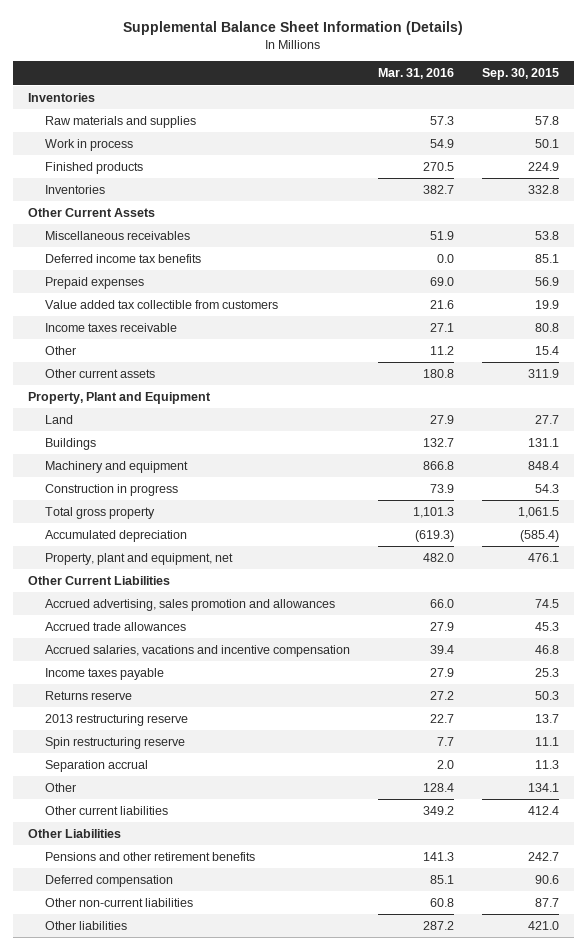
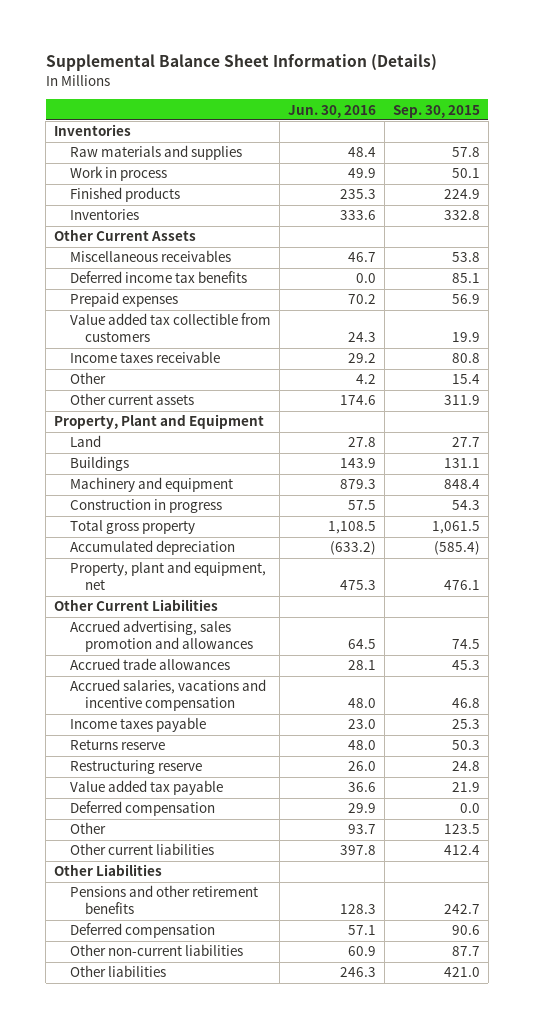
- | Mar. 31, 2016 | Sep. 30, 2015
+ | Jun. 30, 2016 | Sep. 30, 2015
- 2013 restructuring reserve | 22.7 | 13.7
- Spin restructuring reserve | 7.7 | 11.1
- Separation accrual | 2.0 | 11.3
- Other | 128.4 | 134.1
+ Restructuring reserve | 26.0 | 24.8
+ Value added tax payable | 36.6 | 21.9
+ Deferred compensation | 29.9 | 0.0
+ Other | 93.7 | 123.5

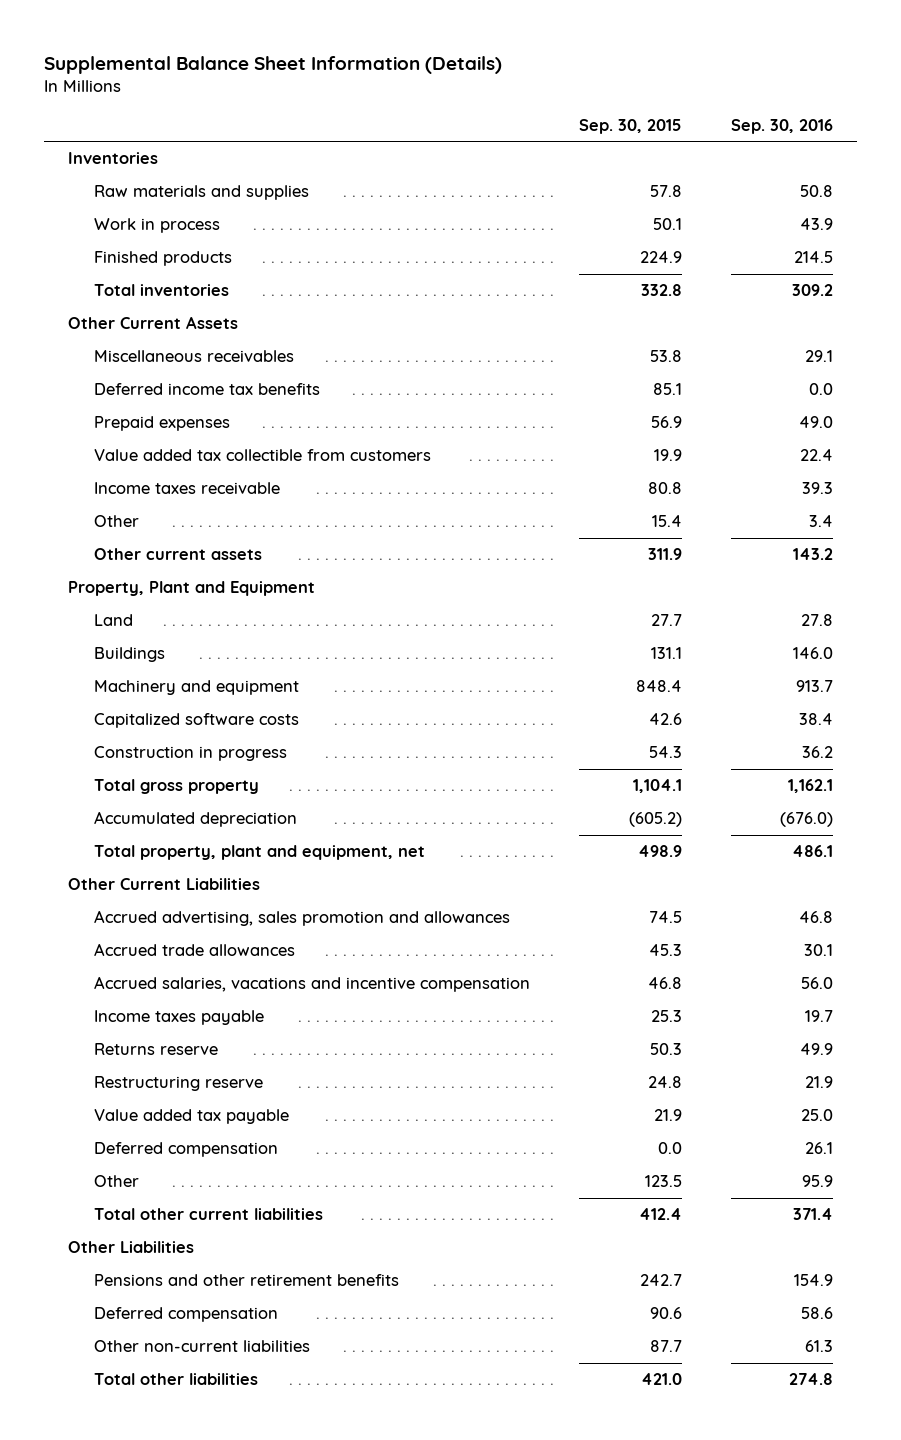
- | Jun. 30, 2016 | Sep. 30, 2015
+ | Sep. 30, 2015 | Sep. 30, 2016
- Inventories | 333.6 | 332.8
+ Total inventories | 332.8 | 309.2
+ Capitalized software costs | 42.6 | 38.4
- Total gross property | 1,108.5 | 1,061.5
- Accumulated depreciation | (633.2) | (585.4)
- Property, plant and equipment, net | 475.3 | 476.1
+ Total gross property | 1,104.1 | 1,162.1
+ Accumulated depreciation | (605.2) | (676.0)
+ Total property, plant and equipment, net | 498.9 | 486.1
- Other current liabilities | 397.8 | 412.4
+ Total other current liabilities | 412.4 | 371.4
- Other liabilities | 246.3 | 421.0
+ Total other liabilities | 421.0 | 274.8

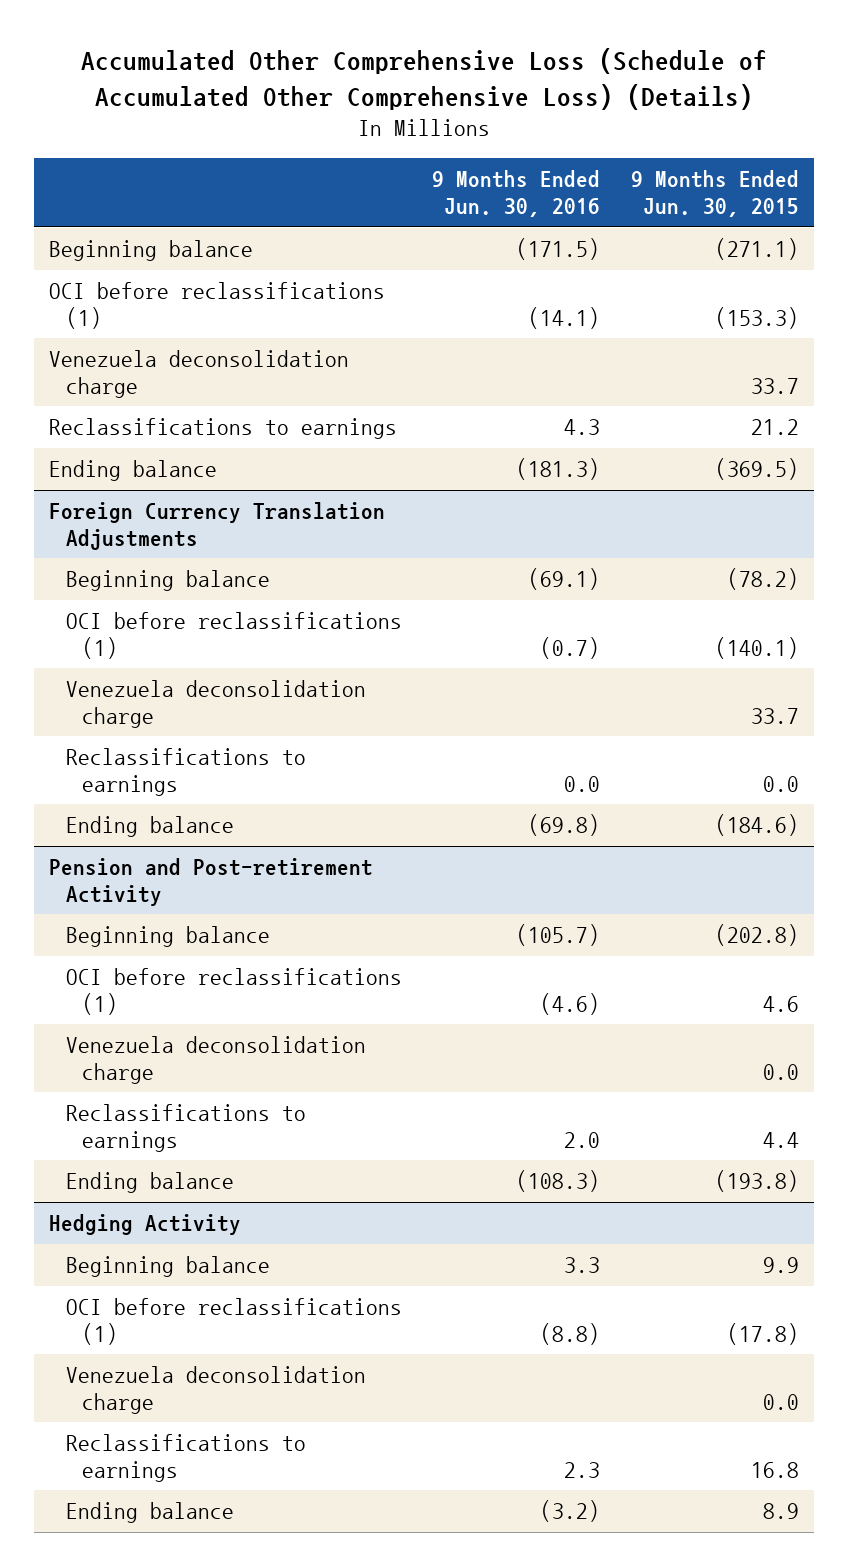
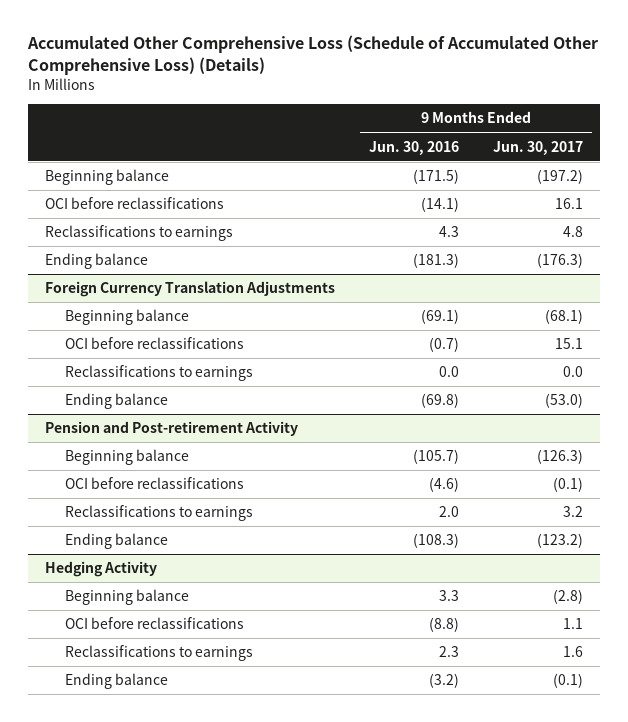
- | 9 Months Ended Jun. 30, 2016 | 9 Months Ended Jun. 30, 2015
+ | 9 Months Ended Jun. 30, 2016 | 9 Months Ended Jun. 30, 2017
- OCI before reclassifications (1) | (14.1) | (153.3)
- Venezuela deconsolidation charge | | 33.7
+ OCI before reclassifications | (14.1) | 16.1
@ Foreign Currency Translation Adjustments
- OCI before reclassifications (1) | (0.7) | (140.1)
- Venezuela deconsolidation charge | | 33.7
+ OCI before reclassifications | (0.7) | 15.1
@ Pension and Post-retirement Activity
- OCI before reclassifications (1) | (4.6) | 4.6
- Venezuela deconsolidation charge | | 0.0
+ OCI before reclassifications | (4.6) | (0.1)
@ Hedging Activity
- OCI before reclassifications (1) | (8.8) | (17.8)
- Venezuela deconsolidation charge | | 0.0
+ OCI before reclassifications | (8.8) | 1.1

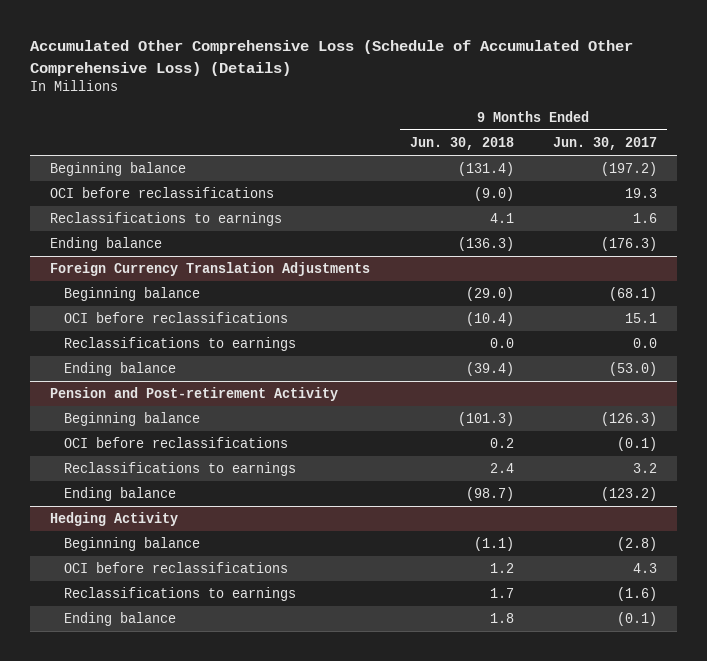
- | 9 Months Ended Jun. 30, 2016 | 9 Months Ended Jun. 30, 2017
+ | 9 Months Ended Jun. 30, 2018 | 9 Months Ended Jun. 30, 2017
- OCI before reclassifications | (14.1) | 16.1
- Reclassifications to earnings | 4.3 | 4.8
+ OCI before reclassifications | (9.0) | 19.3
+ Reclassifications to earnings | 4.1 | 1.6
@ Hedging Activity
- OCI before reclassifications | (8.8) | 1.1
- Reclassifications to earnings | 2.3 | 1.6
+ OCI before reclassifications | 1.2 | 4.3
+ Reclassifications to earnings | 1.7 | (1.6)

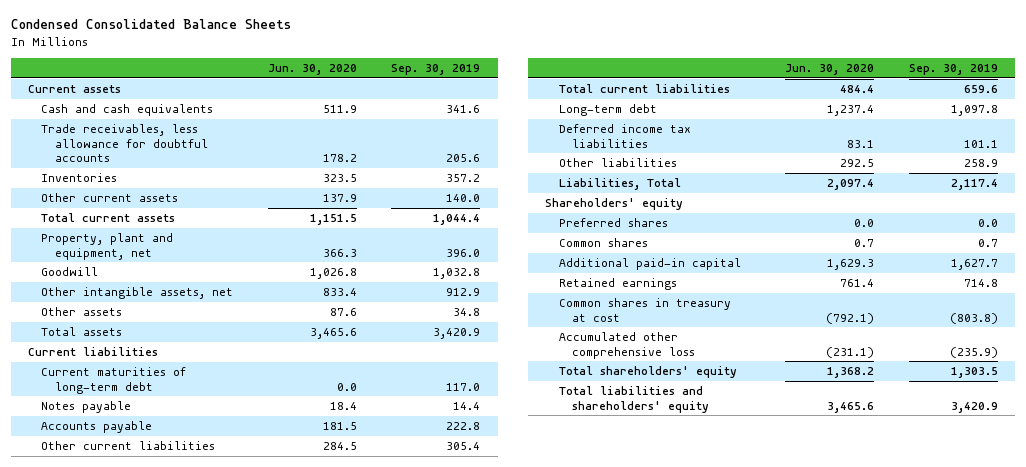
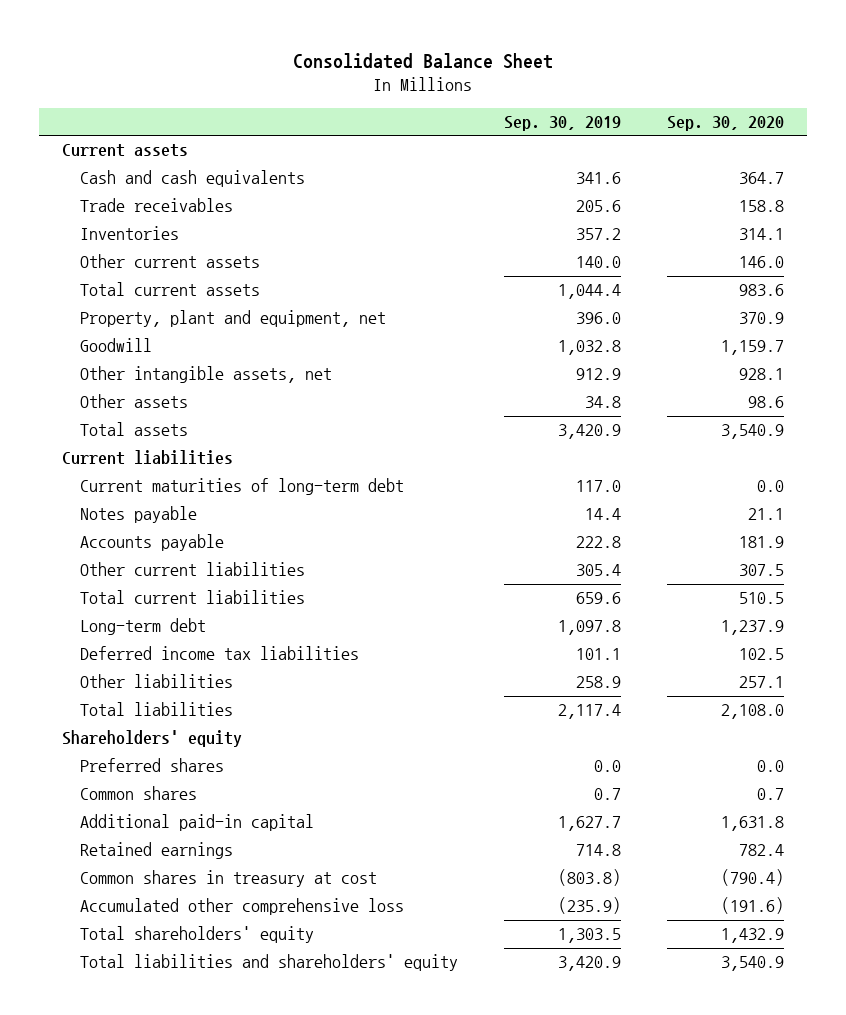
- Condensed Consolidated Balance Sheets
+ Consolidated Balance Sheet
- | Jun. 30, 2020 | Sep. 30, 2019
+ | Sep. 30, 2019 | Sep. 30, 2020
- Trade receivables, less allowance for doubtful accounts | 178.2 | 205.6
+ Trade receivables | 205.6 | 158.8
- Liabilities, Total | 2,097.4 | 2,117.4
+ Total liabilities | 2,117.4 | 2,108.0

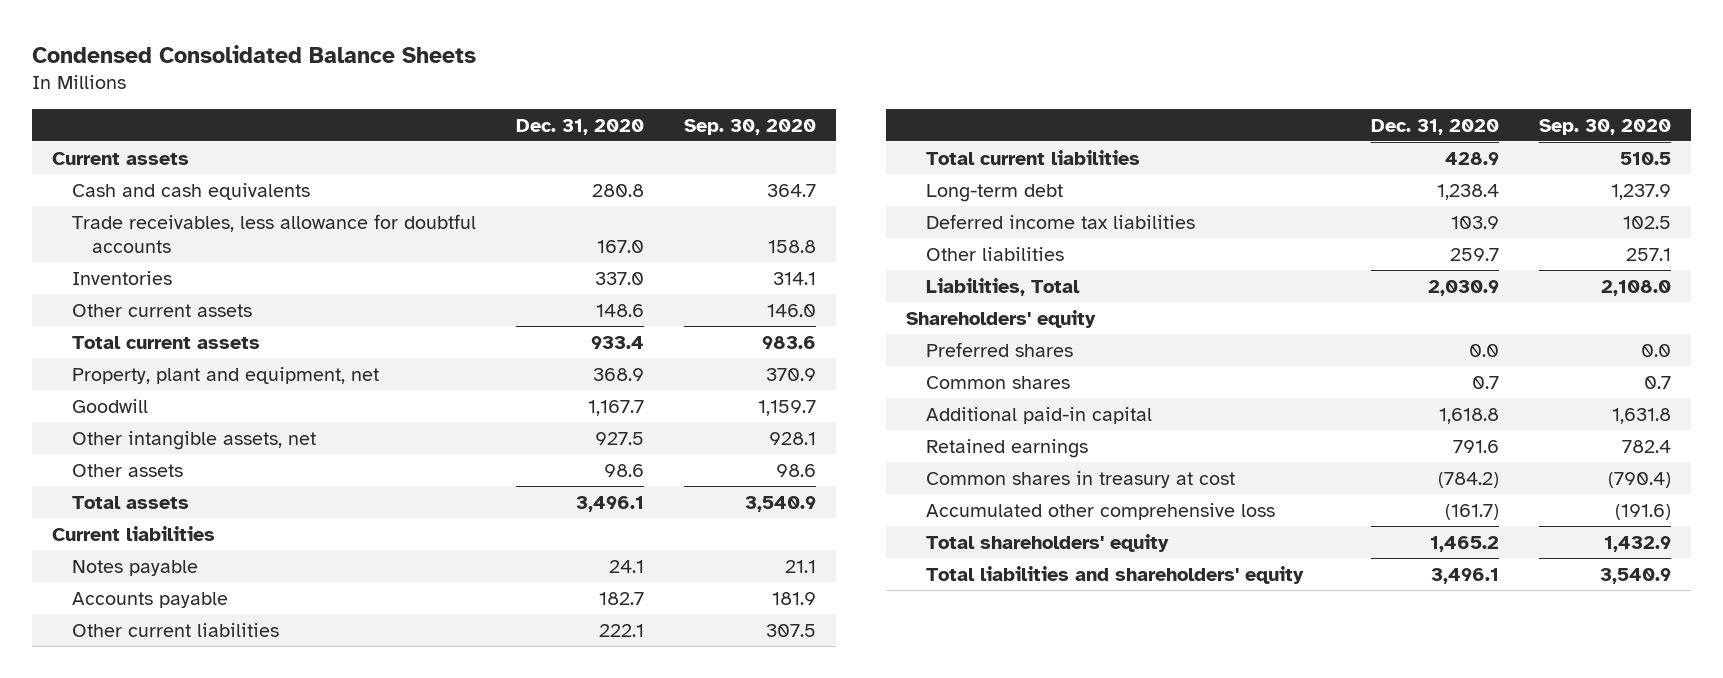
- Consolidated Balance Sheet
+ Condensed Consolidated Balance Sheets
- | Sep. 30, 2019 | Sep. 30, 2020
+ | Dec. 31, 2020 | Sep. 30, 2020
- Trade receivables | 205.6 | 158.8
+ Trade receivables, less allowance for doubtful accounts | 167.0 | 158.8
- Current maturities of long-term debt | 117.0 | 0.0
- Total liabilities | 2,117.4 | 2,108.0
+ Liabilities, Total | 2,030.9 | 2,108.0

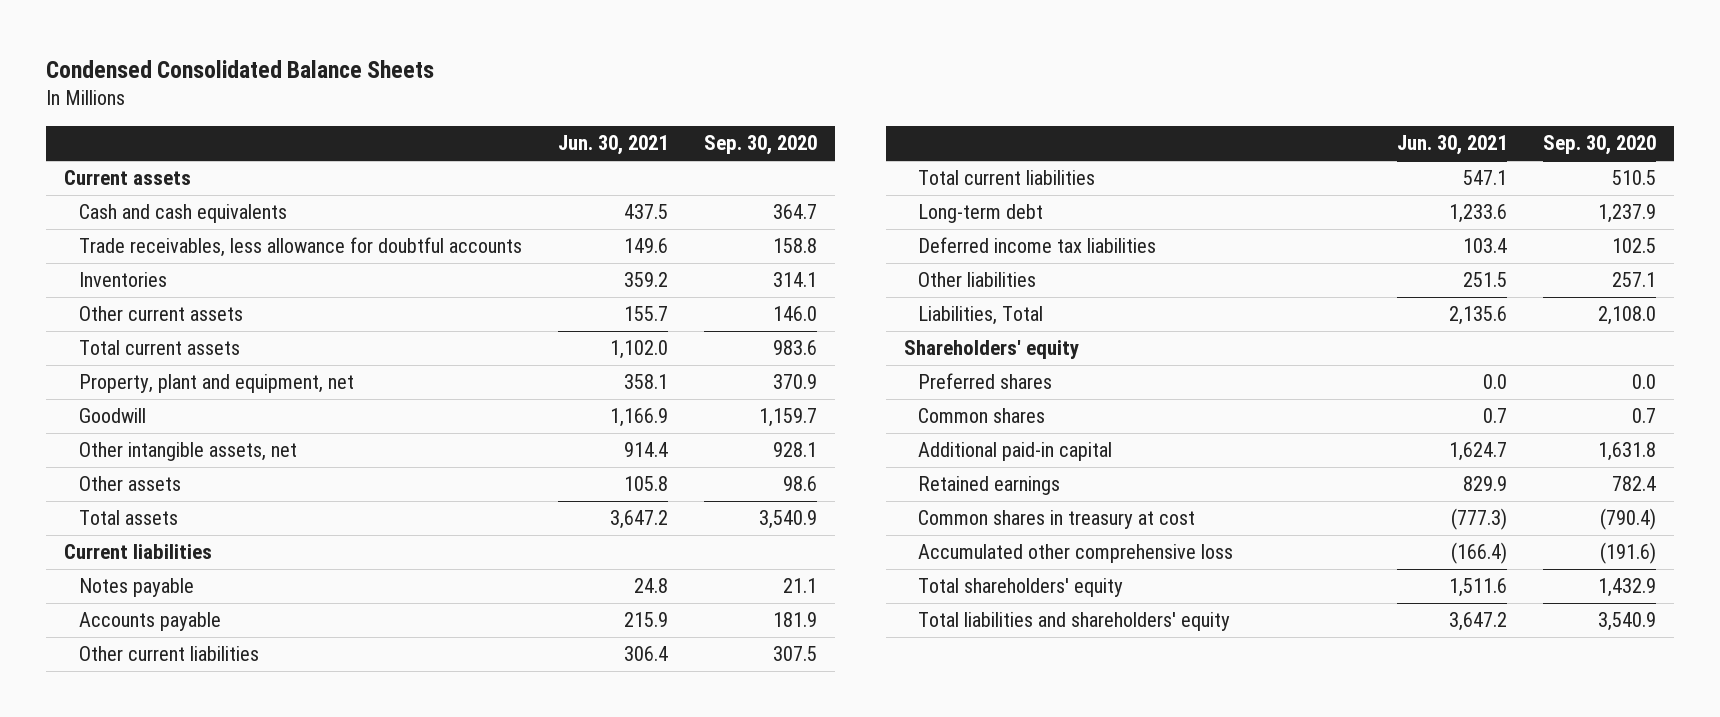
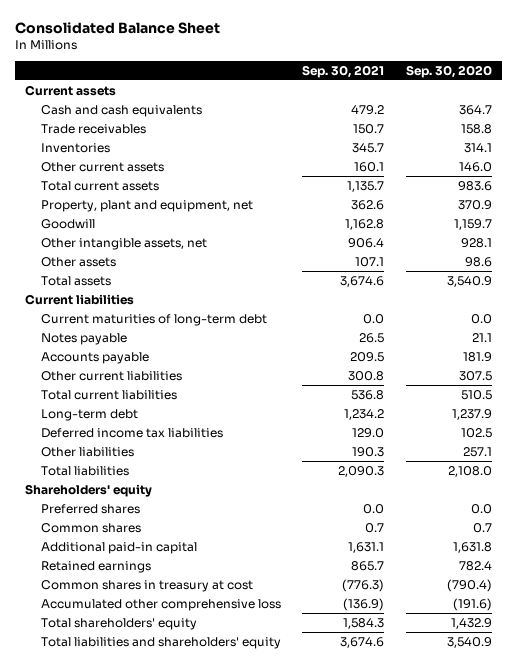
- Condensed Consolidated Balance Sheets
+ Consolidated Balance Sheet
- | Jun. 30, 2021 | Sep. 30, 2020
+ | Sep. 30, 2021 | Sep. 30, 2020
- Trade receivables, less allowance for doubtful accounts | 149.6 | 158.8
+ Trade receivables | 150.7 | 158.8
+ Current maturities of long-term debt | 0.0 | 0.0
- Liabilities, Total | 2,135.6 | 2,108.0
+ Total liabilities | 2,090.3 | 2,108.0

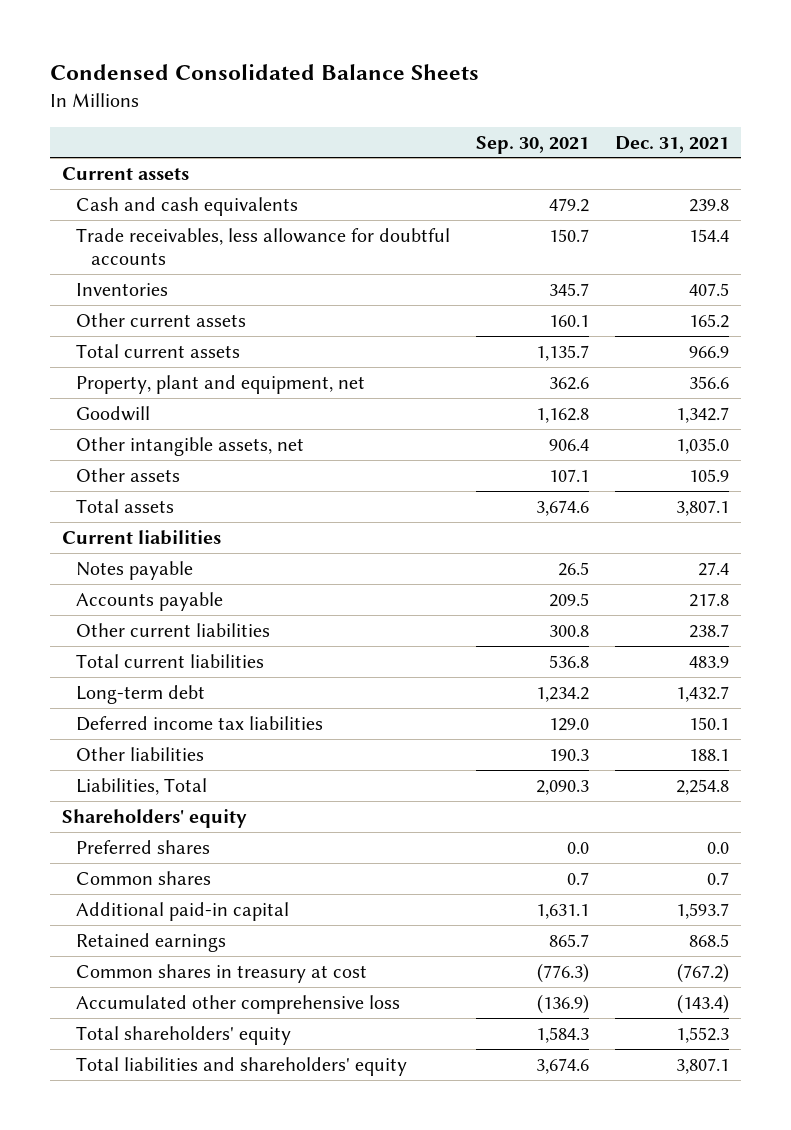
- Consolidated Balance Sheet
+ Condensed Consolidated Balance Sheets
- | Sep. 30, 2021 | Sep. 30, 2020
+ | Sep. 30, 2021 | Dec. 31, 2021
- Trade receivables | 150.7 | 158.8
+ Trade receivables, less allowance for doubtful accounts | 150.7 | 154.4
- Current maturities of long-term debt | 0.0 | 0.0
- Total liabilities | 2,090.3 | 2,108.0
+ Liabilities, Total | 2,090.3 | 2,254.8

